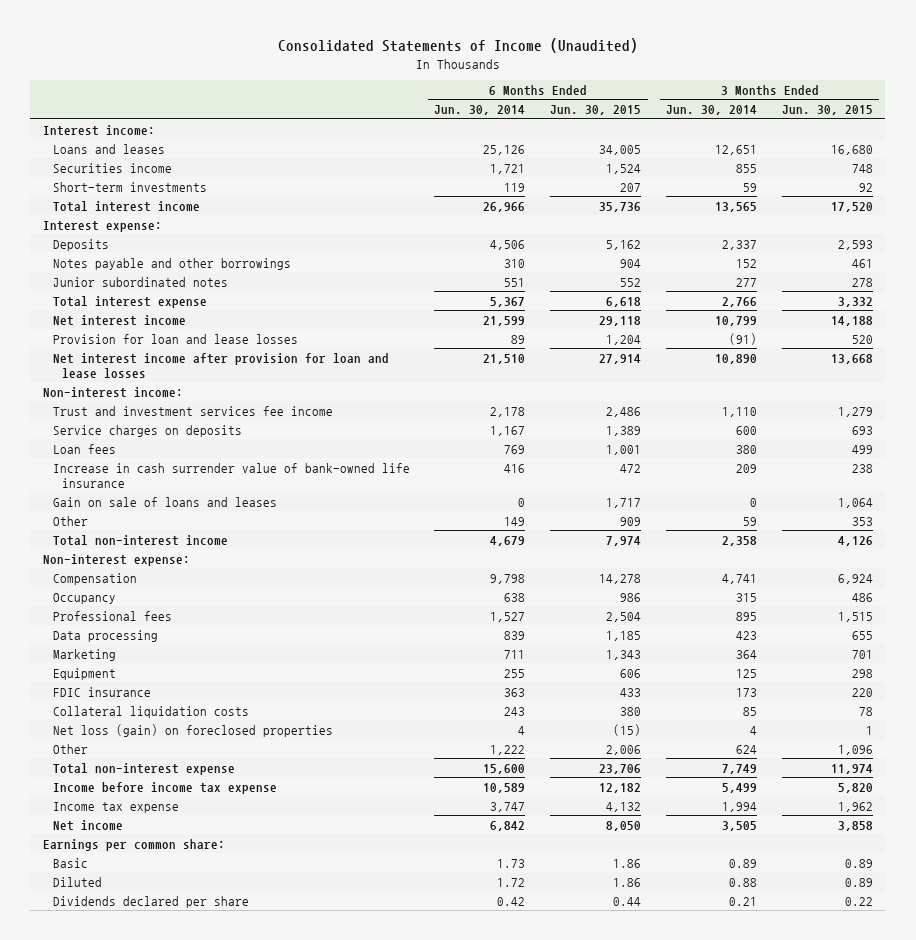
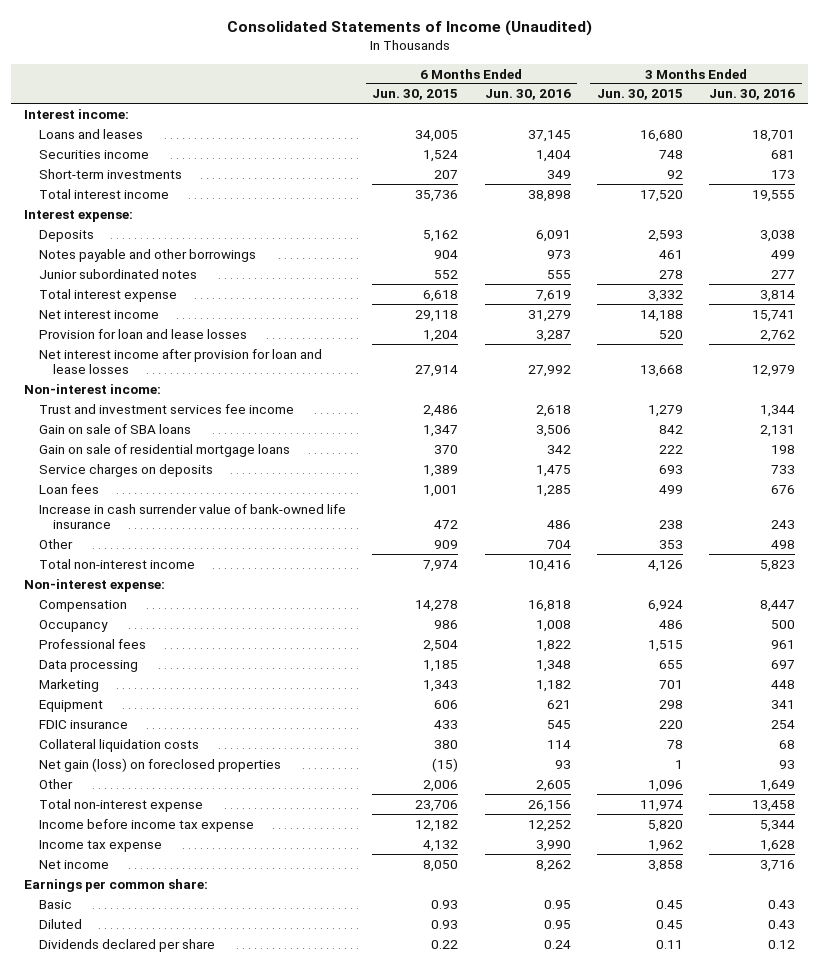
- | 6 Months Ended Jun. 30, 2014 | 6 Months Ended Jun. 30, 2015 | 3 Months Ended Jun. 30, 2014 | 3 Months Ended Jun. 30, 2015
+ | 6 Months Ended Jun. 30, 2015 | 6 Months Ended Jun. 30, 2016 | 3 Months Ended Jun. 30, 2015 | 3 Months Ended Jun. 30, 2016
+ Gain on sale of SBA loans | 1,347 | 3,506 | 842 | 2,131
+ Gain on sale of residential mortgage loans | 370 | 342 | 222 | 198
- Gain on sale of loans and leases | 0 | 1,717 | 0 | 1,064
- Net loss (gain) on foreclosed properties | 4 | (15) | 4 | 1
+ Net gain (loss) on foreclosed properties | (15) | 93 | 1 | 93
- Basic | 1.73 | 1.86 | 0.89 | 0.89
- Diluted | 1.72 | 1.86 | 0.88 | 0.89
- Dividends declared per share | 0.42 | 0.44 | 0.21 | 0.22
+ Basic | 0.93 | 0.95 | 0.45 | 0.43
+ Diluted | 0.93 | 0.95 | 0.45 | 0.43
+ Dividends declared per share | 0.22 | 0.24 | 0.11 | 0.12

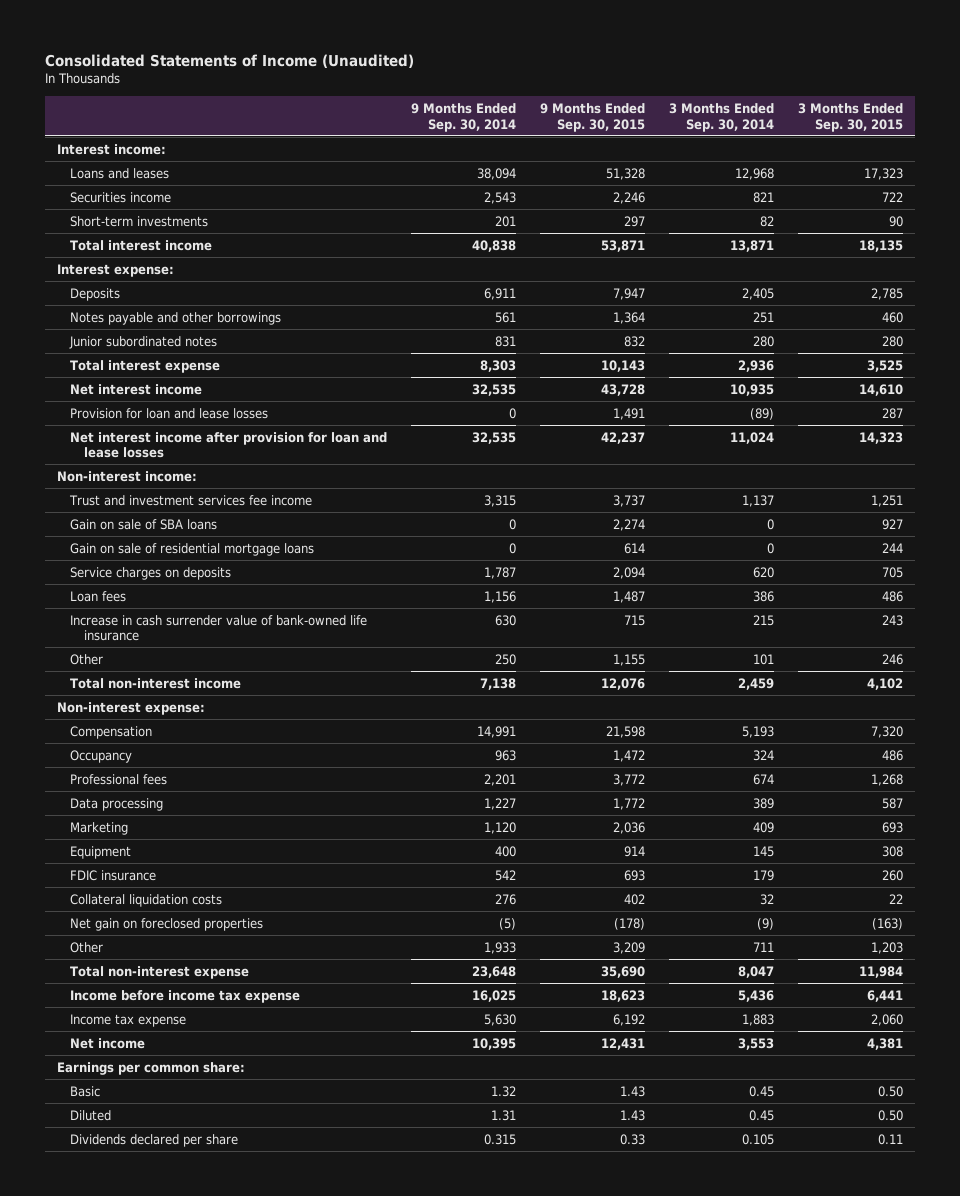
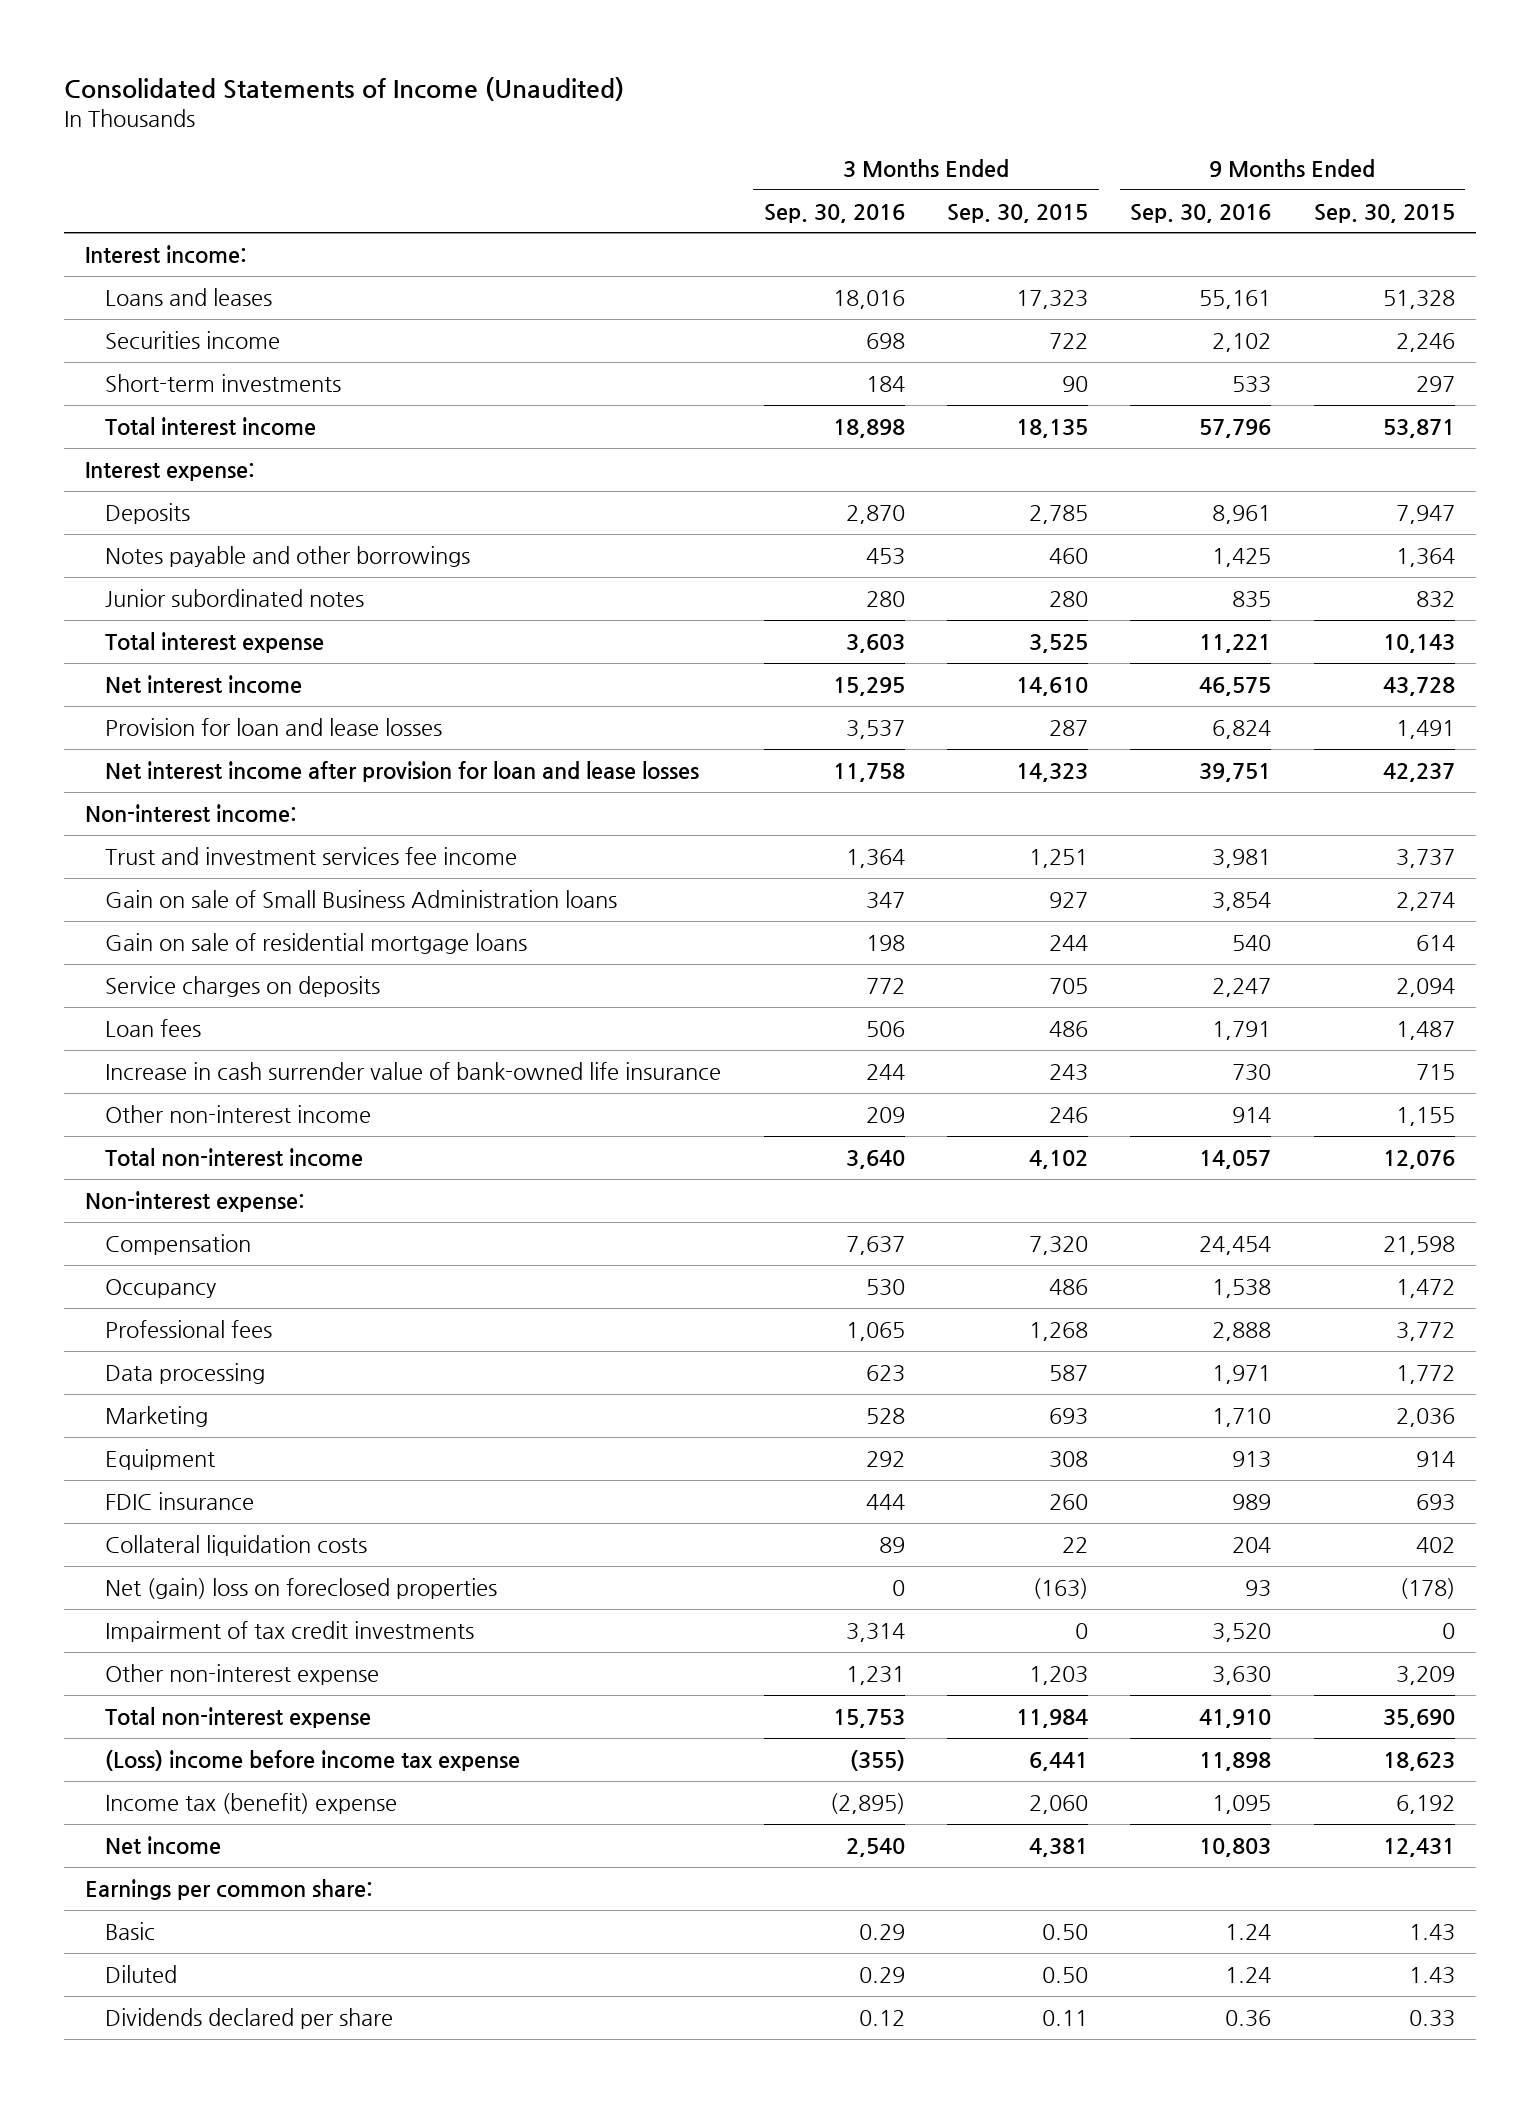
- | 9 Months Ended Sep. 30, 2014 | 9 Months Ended Sep. 30, 2015 | 3 Months Ended Sep. 30, 2014 | 3 Months Ended Sep. 30, 2015
+ | 3 Months Ended Sep. 30, 2016 | 3 Months Ended Sep. 30, 2015 | 9 Months Ended Sep. 30, 2016 | 9 Months Ended Sep. 30, 2015
- Gain on sale of SBA loans | 0 | 2,274 | 0 | 927
+ Gain on sale of Small Business Administration loans | 347 | 927 | 3,854 | 2,274
- Other | 250 | 1,155 | 101 | 246
+ Other non-interest income | 209 | 246 | 914 | 1,155
- Net gain on foreclosed properties | (5) | (178) | (9) | (163)
- Other | 1,933 | 3,209 | 711 | 1,203
+ Net (gain) loss on foreclosed properties | 0 | (163) | 93 | (178)
+ Impairment of tax credit investments | 3,314 | 0 | 3,520 | 0
+ Other non-interest expense | 1,231 | 1,203 | 3,630 | 3,209
- Income before income tax expense | 16,025 | 18,623 | 5,436 | 6,441
- Income tax expense | 5,630 | 6,192 | 1,883 | 2,060
+ (Loss) income before income tax expense | (355) | 6,441 | 11,898 | 18,623
+ Income tax (benefit) expense | (2,895) | 2,060 | 1,095 | 6,192

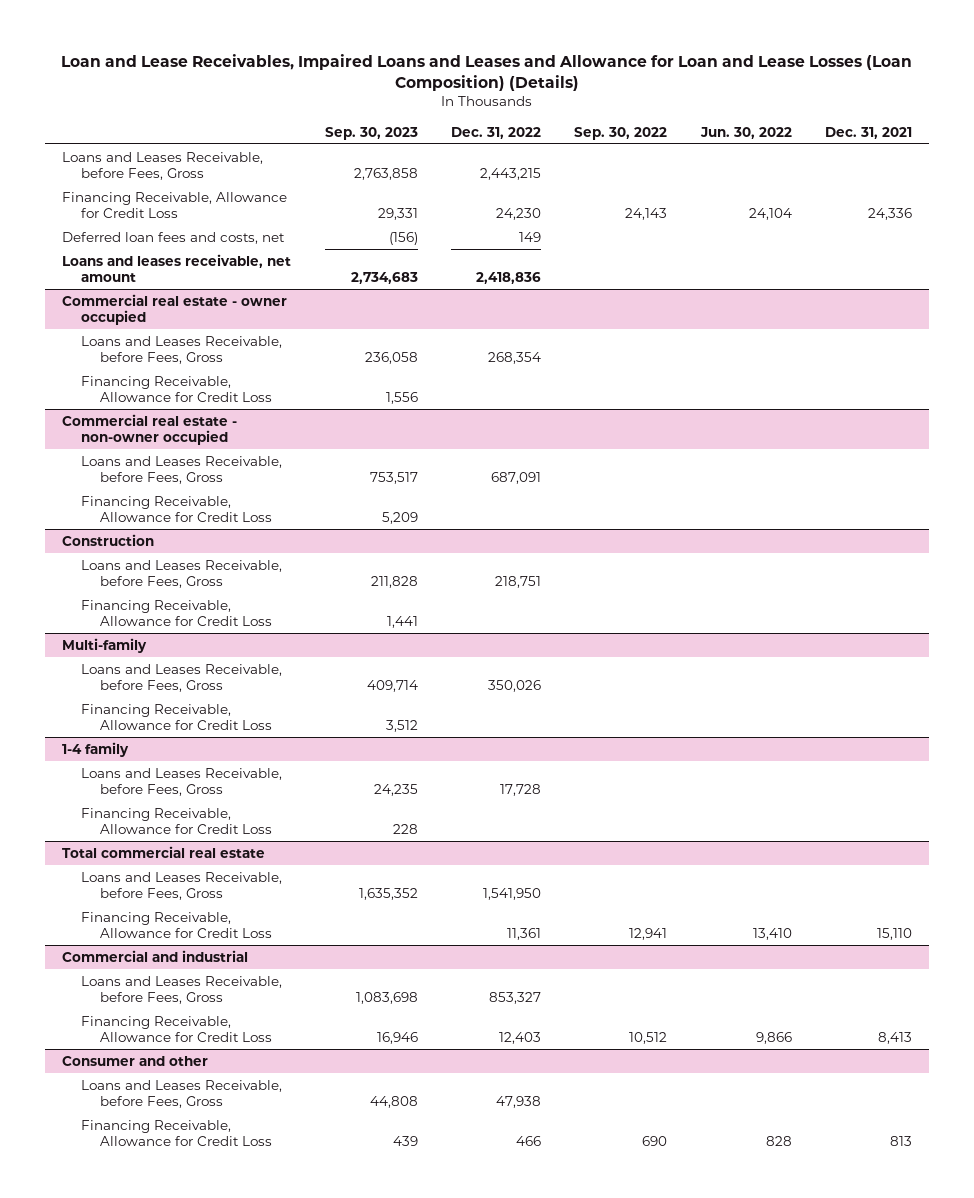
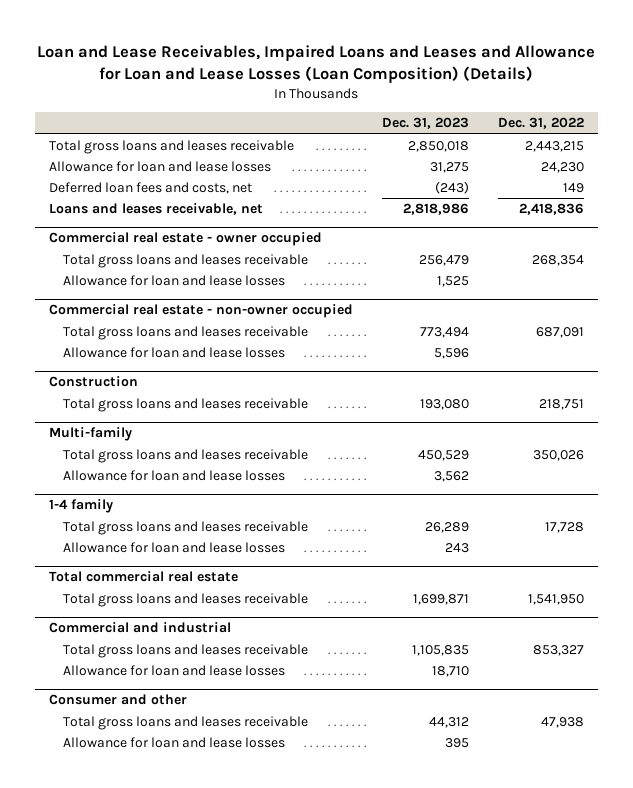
- | Sep. 30, 2023 | Dec. 31, 2022 | Sep. 30, 2022 | Jun. 30, 2022 | Dec. 31, 2021
+ | Dec. 31, 2023 | Dec. 31, 2022
- Loans and Leases Receivable, before Fees, Gross | 2,763,858 | 2,443,215 | | |
- Financing Receivable, Allowance for Credit Loss | 29,331 | 24,230 | 24,143 | 24,104 | 24,336
+ Total gross loans and leases receivable | 2,850,018 | 2,443,215
+ Allowance for loan and lease losses | 31,275 | 24,230
- Loans and leases receivable, net amount | 2,734,683 | 2,418,836 | | |
+ Loans and leases receivable, net | 2,818,986 | 2,418,836
@ Commercial real estate - owner occupied
- Loans and Leases Receivable, before Fees, Gross | 236,058 | 268,354 | | |
- Financing Receivable, Allowance for Credit Loss | 1,556 | | | |
+ Total gross loans and leases receivable | 256,479 | 268,354
+ Allowance for loan and lease losses | 1,525 |
@ Commercial real estate - non-owner occupied
- Loans and Leases Receivable, before Fees, Gross | 753,517 | 687,091 | | |
- Financing Receivable, Allowance for Credit Loss | 5,209 | | | |
+ Total gross loans and leases receivable | 773,494 | 687,091
+ Allowance for loan and lease losses | 5,596 |
@ Construction
- Loans and Leases Receivable, before Fees, Gross | 211,828 | 218,751 | | |
- Financing Receivable, Allowance for Credit Loss | 1,441 | | | |
+ Total gross loans and leases receivable | 193,080 | 218,751
@ Multi-family
- Loans and Leases Receivable, before Fees, Gross | 409,714 | 350,026 | | |
- Financing Receivable, Allowance for Credit Loss | 3,512 | | | |
+ Total gross loans and leases receivable | 450,529 | 350,026
+ Allowance for loan and lease losses | 3,562 |
@ 1-4 family
- Loans and Leases Receivable, before Fees, Gross | 24,235 | 17,728 | | |
- Financing Receivable, Allowance for Credit Loss | 228 | | | |
+ Total gross loans and leases receivable | 26,289 | 17,728
+ Allowance for loan and lease losses | 243 |
@ Total commercial real estate
- Loans and Leases Receivable, before Fees, Gross | 1,635,352 | 1,541,950 | | |
- Financing Receivable, Allowance for Credit Loss | | 11,361 | 12,941 | 13,410 | 15,110
+ Total gross loans and leases receivable | 1,699,871 | 1,541,950
@ Commercial and industrial
- Loans and Leases Receivable, before Fees, Gross | 1,083,698 | 853,327 | | |
- Financing Receivable, Allowance for Credit Loss | 16,946 | 12,403 | 10,512 | 9,866 | 8,413
+ Total gross loans and leases receivable | 1,105,835 | 853,327
+ Allowance for loan and lease losses | 18,710 |
@ Consumer and other
- Loans and Leases Receivable, before Fees, Gross | 44,808 | 47,938 | | |
- Financing Receivable, Allowance for Credit Loss | 439 | 466 | 690 | 828 | 813
+ Total gross loans and leases receivable | 44,312 | 47,938
+ Allowance for loan and lease losses | 395 |

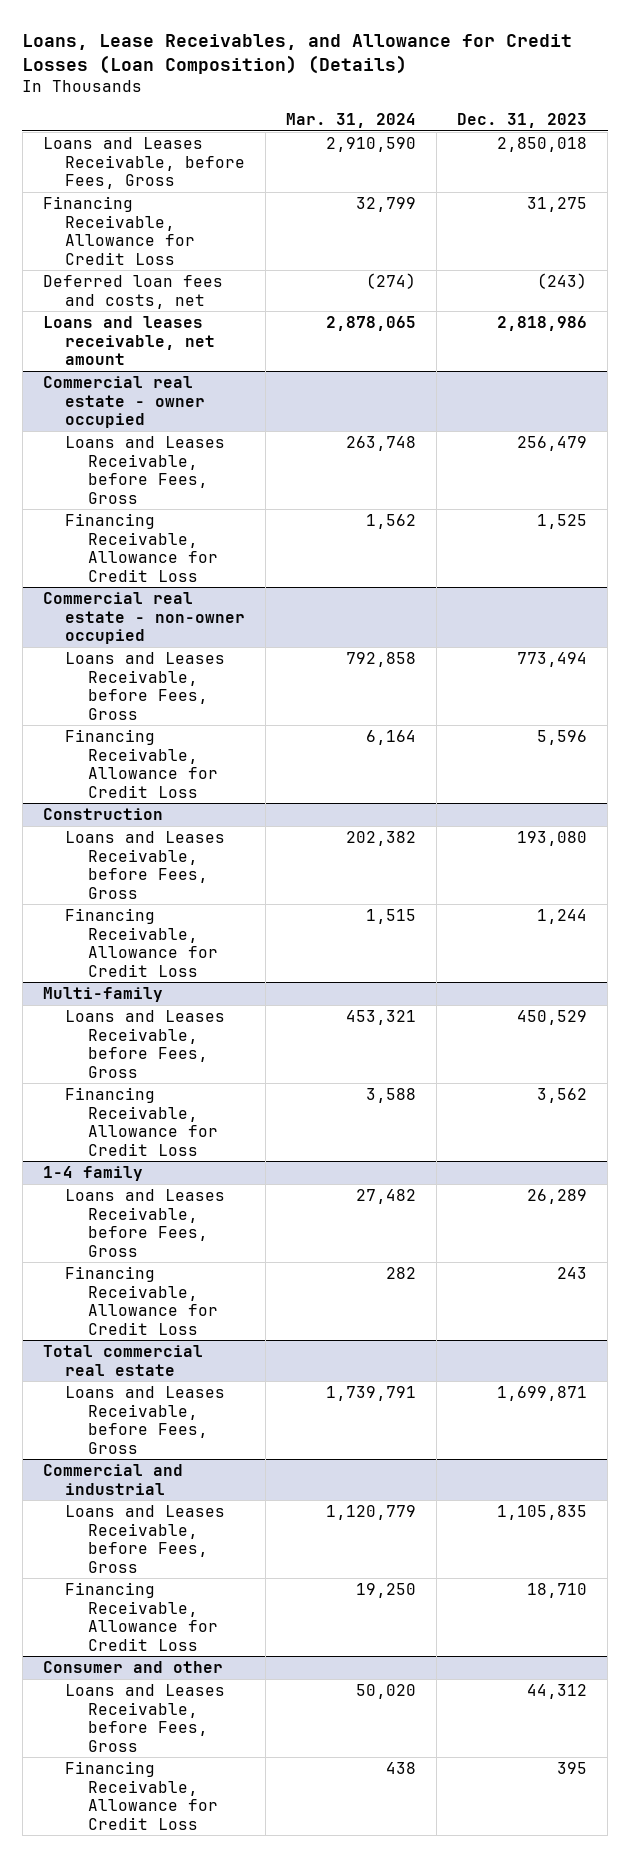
- Loan and Lease Receivables, Impaired Loans and Leases and Allowance for Loan and Lease Losses (Loan Composition) (Details)
+ Loans, Lease Receivables, and Allowance for Credit Losses (Loan Composition) (Details)
- | Dec. 31, 2023 | Dec. 31, 2022
+ | Mar. 31, 2024 | Dec. 31, 2023
- Total gross loans and leases receivable | 2,850,018 | 2,443,215
- Allowance for loan and lease losses | 31,275 | 24,230
+ Loans and Leases Receivable, before Fees, Gross | 2,910,590 | 2,850,018
+ Financing Receivable, Allowance for Credit Loss | 32,799 | 31,275
- Loans and leases receivable, net | 2,818,986 | 2,418,836
+ Loans and leases receivable, net amount | 2,878,065 | 2,818,986
@ Commercial real estate - owner occupied
- Total gross loans and leases receivable | 256,479 | 268,354
- Allowance for loan and lease losses | 1,525 |
+ Loans and Leases Receivable, before Fees, Gross | 263,748 | 256,479
+ Financing Receivable, Allowance for Credit Loss | 1,562 | 1,525
@ Commercial real estate - non-owner occupied
- Total gross loans and leases receivable | 773,494 | 687,091
- Allowance for loan and lease losses | 5,596 |
+ Loans and Leases Receivable, before Fees, Gross | 792,858 | 773,494
+ Financing Receivable, Allowance for Credit Loss | 6,164 | 5,596
@ Construction
- Total gross loans and leases receivable | 193,080 | 218,751
+ Loans and Leases Receivable, before Fees, Gross | 202,382 | 193,080
+ Financing Receivable, Allowance for Credit Loss | 1,515 | 1,244
@ Multi-family
- Total gross loans and leases receivable | 450,529 | 350,026
- Allowance for loan and lease losses | 3,562 |
+ Loans and Leases Receivable, before Fees, Gross | 453,321 | 450,529
+ Financing Receivable, Allowance for Credit Loss | 3,588 | 3,562
@ 1-4 family
- Total gross loans and leases receivable | 26,289 | 17,728
- Allowance for loan and lease losses | 243 |
+ Loans and Leases Receivable, before Fees, Gross | 27,482 | 26,289
+ Financing Receivable, Allowance for Credit Loss | 282 | 243
@ Total commercial real estate
- Total gross loans and leases receivable | 1,699,871 | 1,541,950
+ Loans and Leases Receivable, before Fees, Gross | 1,739,791 | 1,699,871
@ Commercial and industrial
- Total gross loans and leases receivable | 1,105,835 | 853,327
- Allowance for loan and lease losses | 18,710 |
+ Loans and Leases Receivable, before Fees, Gross | 1,120,779 | 1,105,835
+ Financing Receivable, Allowance for Credit Loss | 19,250 | 18,710
@ Consumer and other
- Total gross loans and leases receivable | 44,312 | 47,938
- Allowance for loan and lease losses | 395 |
+ Loans and Leases Receivable, before Fees, Gross | 50,020 | 44,312
+ Financing Receivable, Allowance for Credit Loss | 438 | 395

